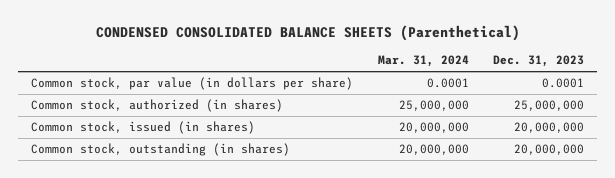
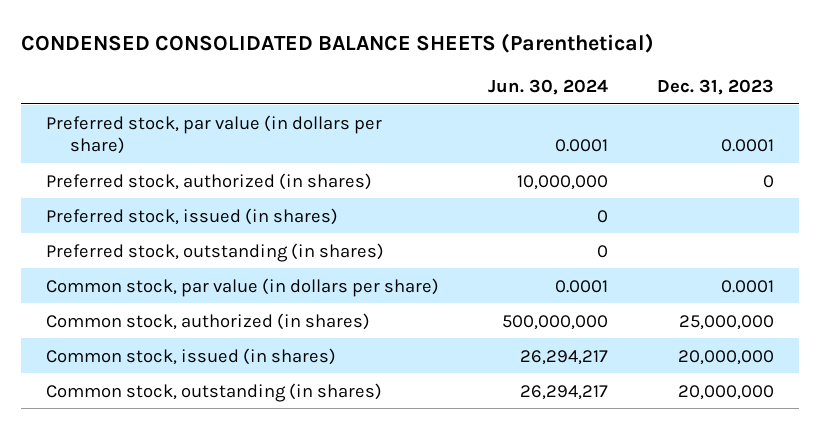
- | Mar. 31, 2024 | Dec. 31, 2023
+ | Jun. 30, 2024 | Dec. 31, 2023
+ Preferred stock, par value (in dollars per share) | 0.0001 | 0.0001
+ Preferred stock, authorized (in shares) | 10,000,000 | 0
+ Preferred stock, issued (in shares) | 0 |
+ Preferred stock, outstanding (in shares) | 0 |

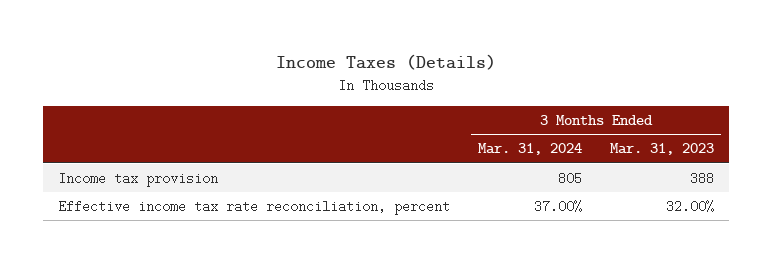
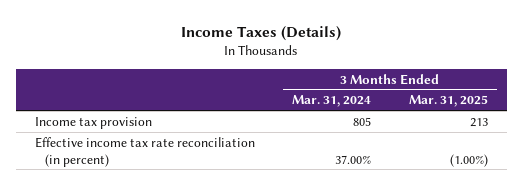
- | 3 Months Ended Mar. 31, 2024 | 3 Months Ended Mar. 31, 2023
+ | 3 Months Ended Mar. 31, 2024 | 3 Months Ended Mar. 31, 2025
- Effective income tax rate reconciliation, percent | 37.00% | 32.00%
+ Effective income tax rate reconciliation (in percent) | 37.00% | (1.00%)

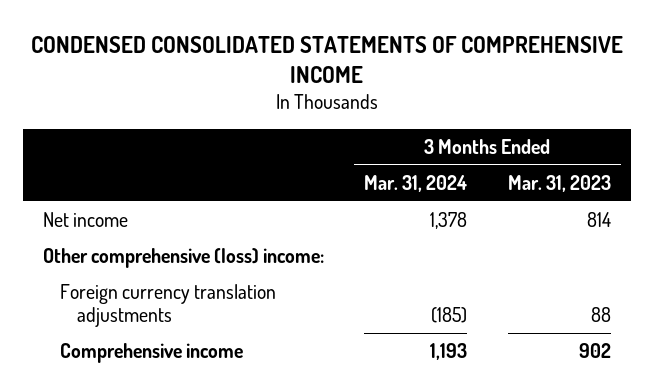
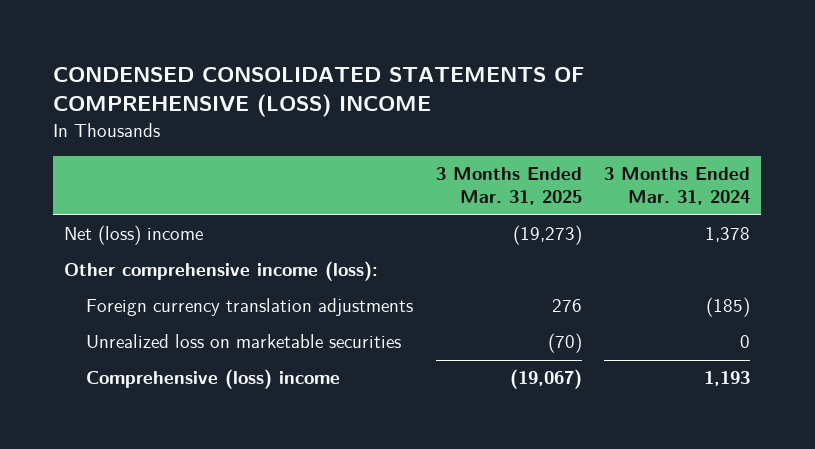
- CONDENSED CONSOLIDATED STATEMENTS OF COMPREHENSIVE INCOME
+ CONDENSED CONSOLIDATED STATEMENTS OF COMPREHENSIVE (LOSS) INCOME
- | 3 Months Ended Mar. 31, 2024 | 3 Months Ended Mar. 31, 2023
+ | 3 Months Ended Mar. 31, 2025 | 3 Months Ended Mar. 31, 2024
- Net income | 1,378 | 814
- Other comprehensive (loss) income:
+ Net (loss) income | (19,273) | 1,378
+ Other comprehensive income (loss):
- Comprehensive income | 1,193 | 902
+ Unrealized loss on marketable securities | (70) | 0
+ Comprehensive (loss) income | (19,067) | 1,193

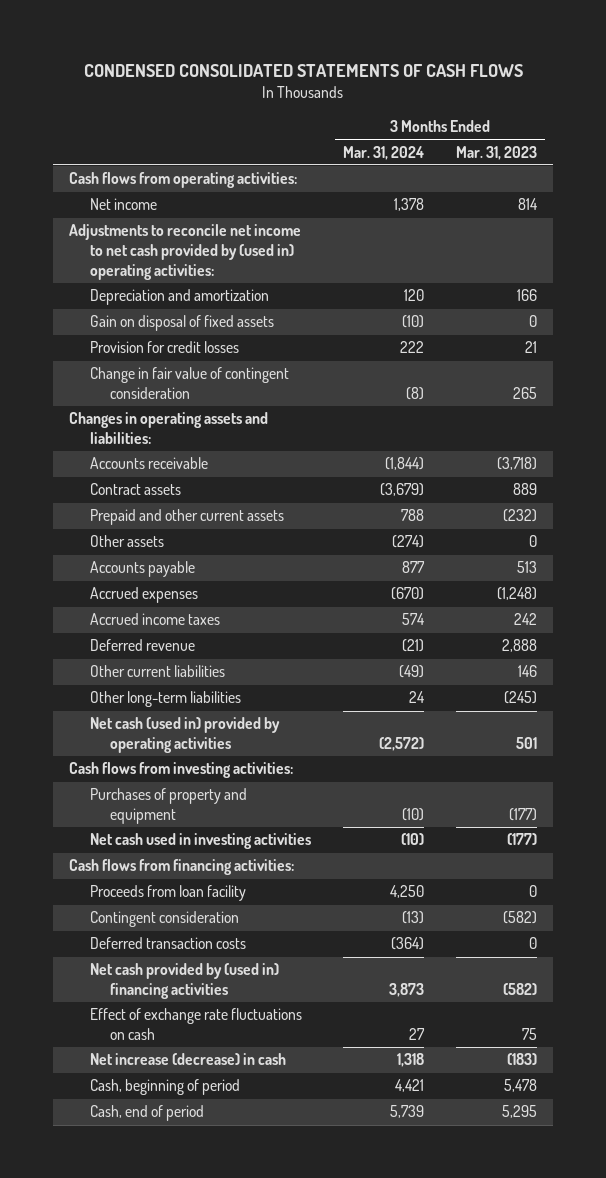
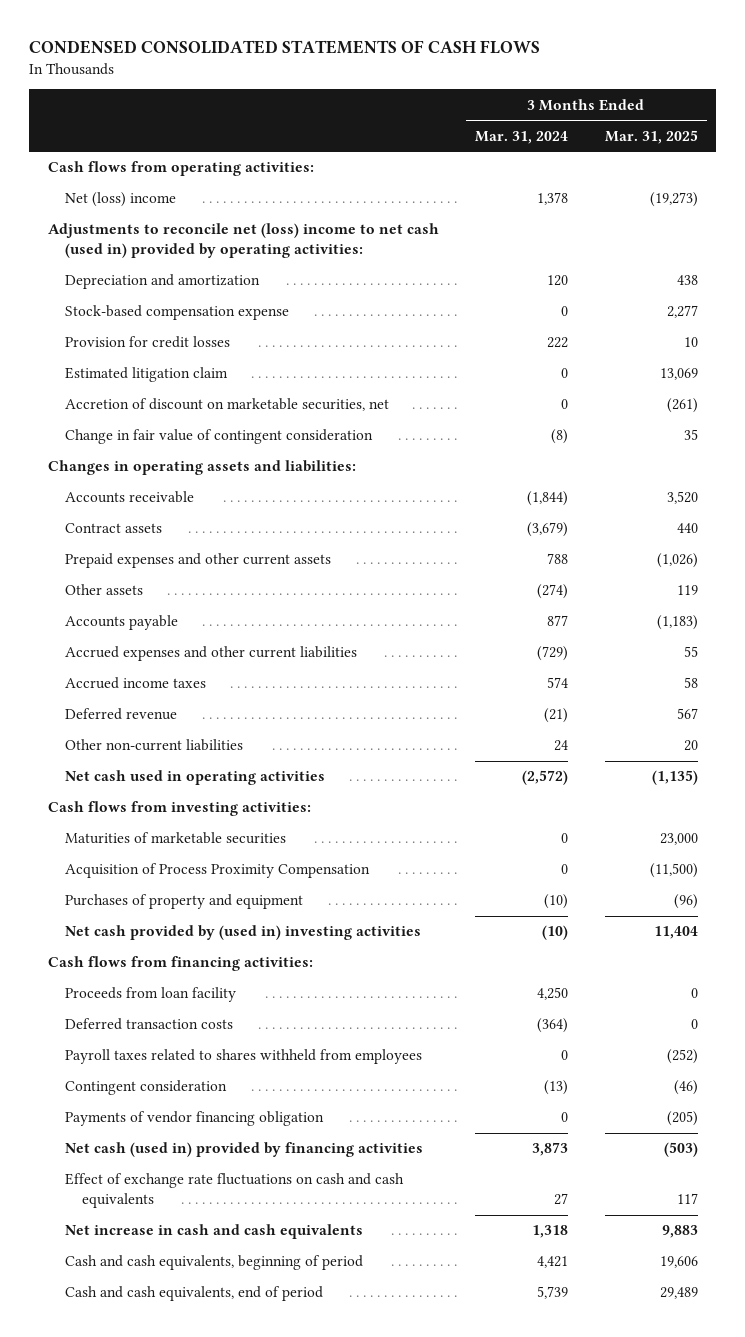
- | 3 Months Ended Mar. 31, 2024 | 3 Months Ended Mar. 31, 2023
+ | 3 Months Ended Mar. 31, 2024 | 3 Months Ended Mar. 31, 2025
- Net income | 1,378 | 814
- Adjustments to reconcile net income to net cash provided by (used in) operating activities:
+ Net (loss) income | 1,378 | (19,273)
+ Adjustments to reconcile net (loss) income to net cash (used in) provided by operating activities:
- Gain on disposal of fixed assets | (10) | 0
+ Stock-based compensation expense | 0 | 2,277
+ Estimated litigation claim | 0 | 13,069
+ Accretion of discount on marketable securities, net | 0 | (261)
- Prepaid and other current assets | 788 | (232)
+ Prepaid expenses and other current assets | 788 | (1,026)
- Accrued expenses | (670) | (1,248)
+ Accrued expenses and other current liabilities | (729) | 55
- Other current liabilities | (49) | 146
- Other long-term liabilities | 24 | (245)
- Net cash (used in) provided by operating activities | (2,572) | 501
+ Other non-current liabilities | 24 | 20
+ Net cash used in operating activities | (2,572) | (1,135)
+ Maturities of marketable securities | 0 | 23,000
+ Acquisition of Process Proximity Compensation | 0 | (11,500)
- Net cash used in investing activities | (10) | (177)
+ Net cash provided by (used in) investing activities | (10) | 11,404
- Net cash provided by (used in) financing activities | 3,873 | (582)
- Effect of exchange rate fluctuations on cash | 27 | 75
- Net increase (decrease) in cash | 1,318 | (183)
- Cash, beginning of period | 4,421 | 5,478
- Cash, end of period | 5,739 | 5,295
+ Payroll taxes related to shares withheld from employees | 0 | (252)
moved down: Contingent consideration | (13) | (46)
+ Payments of vendor financing obligation | 0 | (205)
+ Net cash (used in) provided by financing activities | 3,873 | (503)
+ Effect of exchange rate fluctuations on cash and cash equivalents | 27 | 117
+ Net increase in cash and cash equivalents | 1,318 | 9,883
+ Cash and cash equivalents, beginning of period | 4,421 | 19,606
+ Cash and cash equivalents, end of period | 5,739 | 29,489

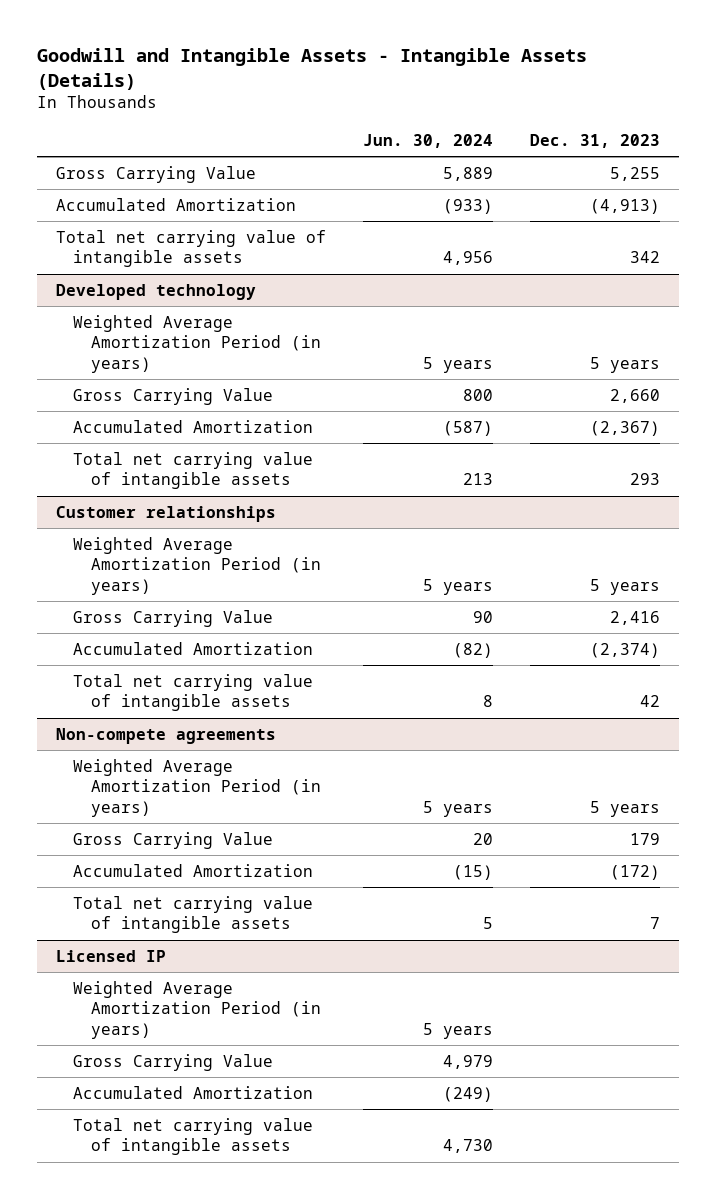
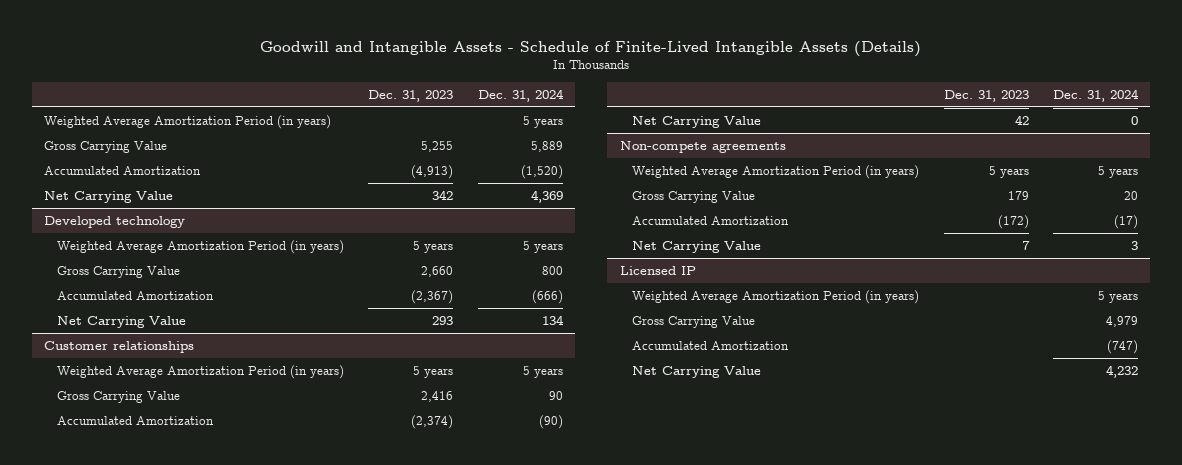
- Goodwill and Intangible Assets - Intangible Assets (Details)
+ Goodwill and Intangible Assets - Schedule of Finite-Lived Intangible Assets (Details)
- | Jun. 30, 2024 | Dec. 31, 2023
+ | Dec. 31, 2023 | Dec. 31, 2024
+ Weighted Average Amortization Period (in years) | | 5 years
- Total net carrying value of intangible assets | 4,956 | 342
+ Net Carrying Value | 342 | 4,369
@ Developed technology
- Total net carrying value of intangible assets | 213 | 293
+ Net Carrying Value | 293 | 134
@ Customer relationships
- Total net carrying value of intangible assets | 8 | 42
+ Net Carrying Value | 42 | 0
@ Non-compete agreements
- Total net carrying value of intangible assets | 5 | 7
+ Net Carrying Value | 7 | 3
@ Licensed IP
- Total net carrying value of intangible assets | 4,730 |
+ Net Carrying Value | | 4,232

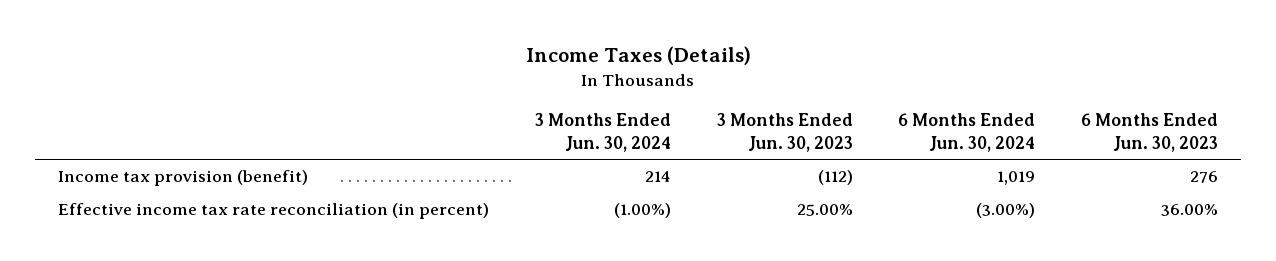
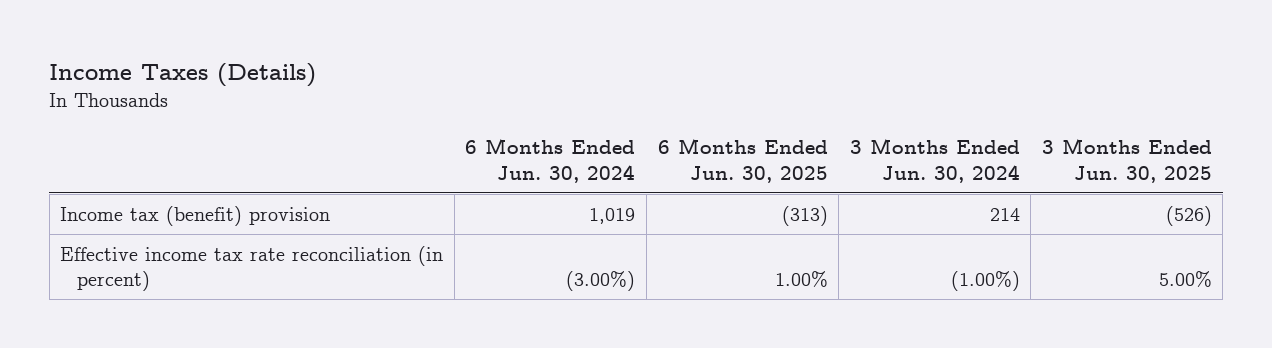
- | 3 Months Ended Jun. 30, 2024 | 3 Months Ended Jun. 30, 2023 | 6 Months Ended Jun. 30, 2024 | 6 Months Ended Jun. 30, 2023
+ | 6 Months Ended Jun. 30, 2024 | 6 Months Ended Jun. 30, 2025 | 3 Months Ended Jun. 30, 2024 | 3 Months Ended Jun. 30, 2025
- Income tax provision (benefit) | 214 | (112) | 1,019 | 276
+ Income tax (benefit) provision | 1,019 | (313) | 214 | (526)

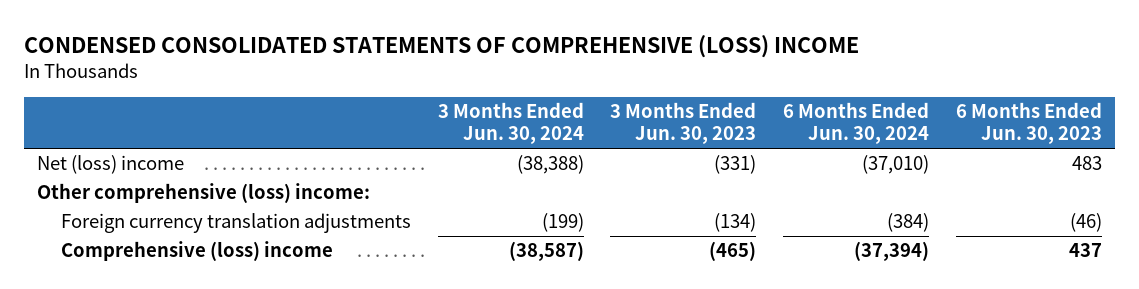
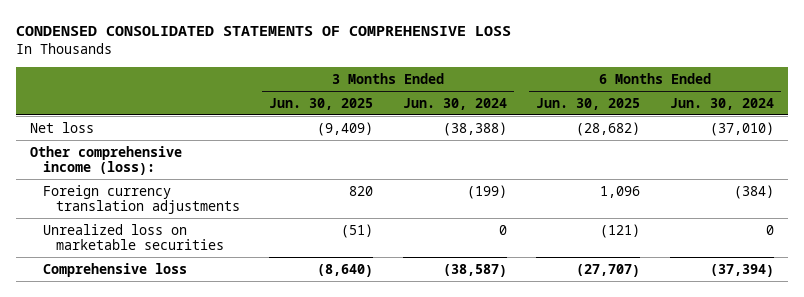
- CONDENSED CONSOLIDATED STATEMENTS OF COMPREHENSIVE (LOSS) INCOME
+ CONDENSED CONSOLIDATED STATEMENTS OF COMPREHENSIVE LOSS
- | 3 Months Ended Jun. 30, 2024 | 3 Months Ended Jun. 30, 2023 | 6 Months Ended Jun. 30, 2024 | 6 Months Ended Jun. 30, 2023
+ | 3 Months Ended Jun. 30, 2025 | 3 Months Ended Jun. 30, 2024 | 6 Months Ended Jun. 30, 2025 | 6 Months Ended Jun. 30, 2024
- Net (loss) income | (38,388) | (331) | (37,010) | 483
- Other comprehensive (loss) income:
+ Net loss | (9,409) | (38,388) | (28,682) | (37,010)
+ Other comprehensive income (loss):
- Comprehensive (loss) income | (38,587) | (465) | (37,394) | 437
+ Unrealized loss on marketable securities | (51) | 0 | (121) | 0
+ Comprehensive loss | (8,640) | (38,587) | (27,707) | (37,394)

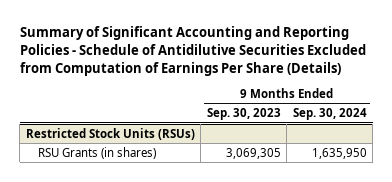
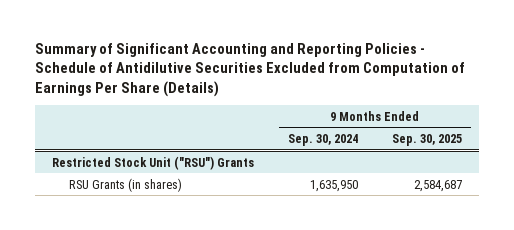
- | 9 Months Ended Sep. 30, 2023 | 9 Months Ended Sep. 30, 2024
+ | 9 Months Ended Sep. 30, 2024 | 9 Months Ended Sep. 30, 2025
- Restricted Stock Units (RSUs)
+ Restricted Stock Unit ("RSU") Grants

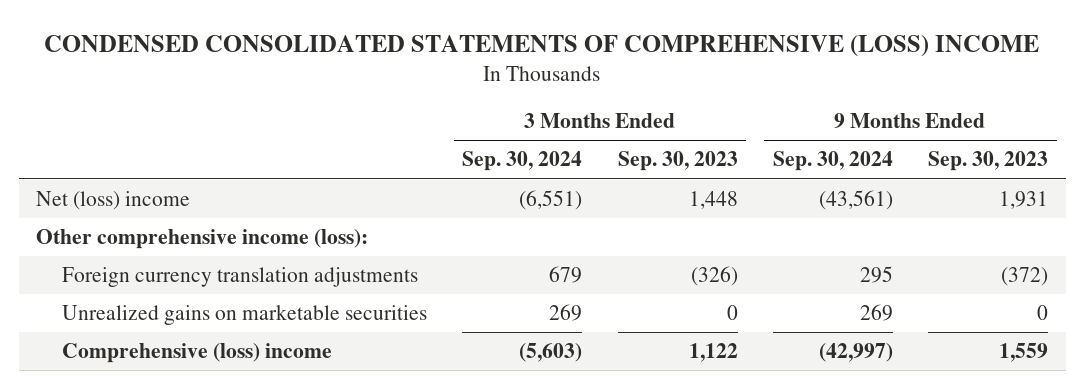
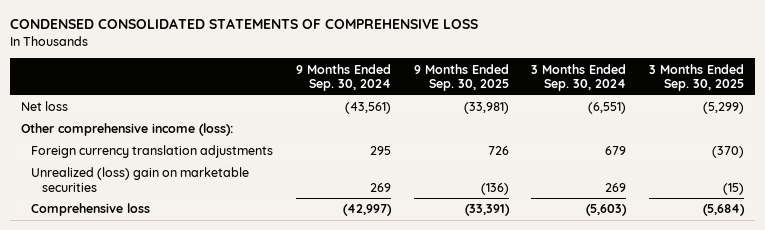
- CONDENSED CONSOLIDATED STATEMENTS OF COMPREHENSIVE (LOSS) INCOME
+ CONDENSED CONSOLIDATED STATEMENTS OF COMPREHENSIVE LOSS
- | 3 Months Ended Sep. 30, 2024 | 3 Months Ended Sep. 30, 2023 | 9 Months Ended Sep. 30, 2024 | 9 Months Ended Sep. 30, 2023
+ | 9 Months Ended Sep. 30, 2024 | 9 Months Ended Sep. 30, 2025 | 3 Months Ended Sep. 30, 2024 | 3 Months Ended Sep. 30, 2025
- Net (loss) income | (6,551) | 1,448 | (43,561) | 1,931
+ Net loss | (43,561) | (33,981) | (6,551) | (5,299)
- Unrealized gains on marketable securities | 269 | 0 | 269 | 0
- Comprehensive (loss) income | (5,603) | 1,122 | (42,997) | 1,559
+ Unrealized (loss) gain on marketable securities | 269 | (136) | 269 | (15)
+ Comprehensive loss | (42,997) | (33,391) | (5,603) | (5,684)

